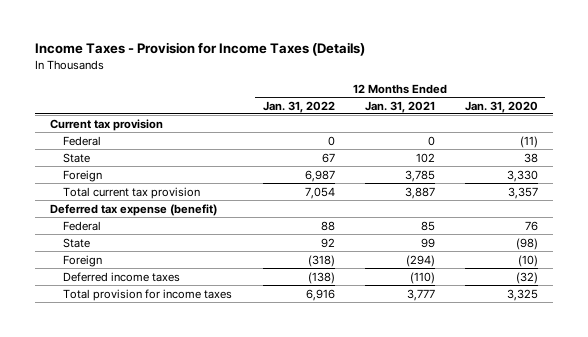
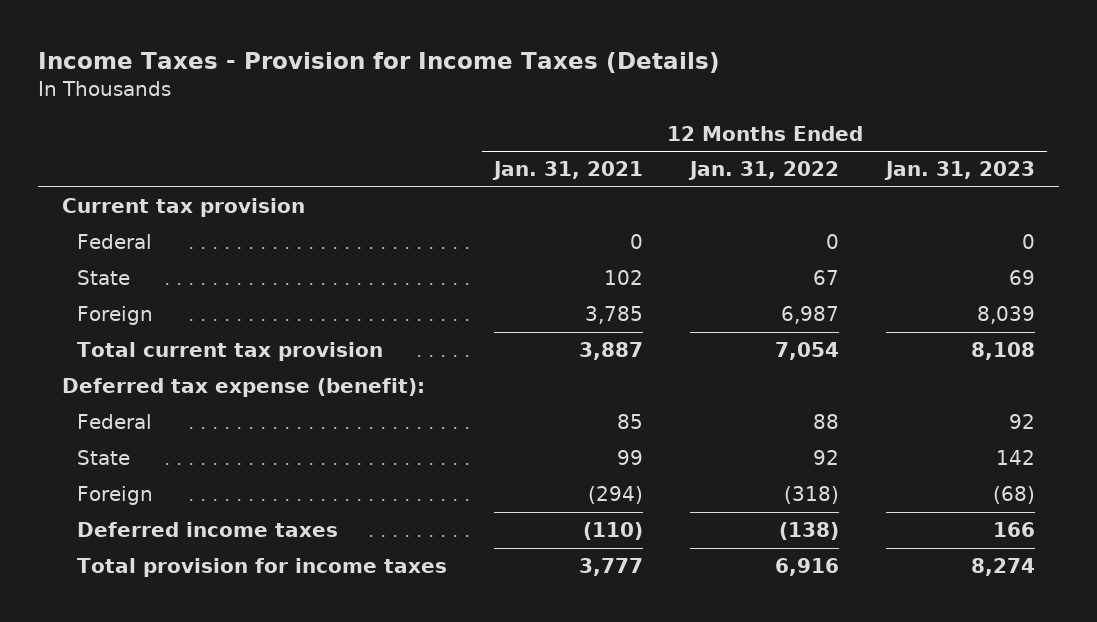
- | 12 Months Ended Jan. 31, 2022 | 12 Months Ended Jan. 31, 2021 | 12 Months Ended Jan. 31, 2020
+ | 12 Months Ended Jan. 31, 2021 | 12 Months Ended Jan. 31, 2022 | 12 Months Ended Jan. 31, 2023
- Deferred tax expense (benefit)
+ Deferred tax expense (benefit):

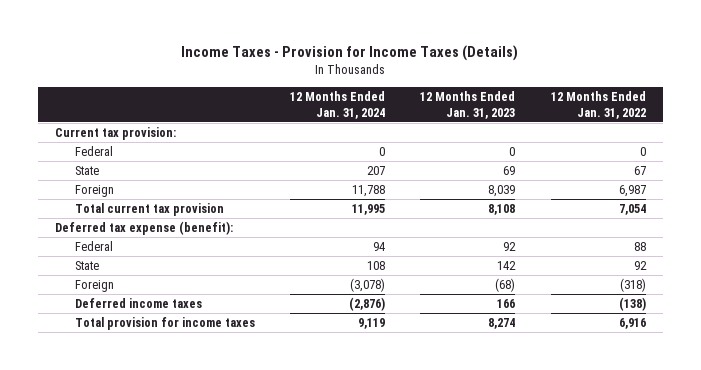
- | 12 Months Ended Jan. 31, 2021 | 12 Months Ended Jan. 31, 2022 | 12 Months Ended Jan. 31, 2023
+ | 12 Months Ended Jan. 31, 2024 | 12 Months Ended Jan. 31, 2023 | 12 Months Ended Jan. 31, 2022
- Current tax provision
+ Current tax provision:

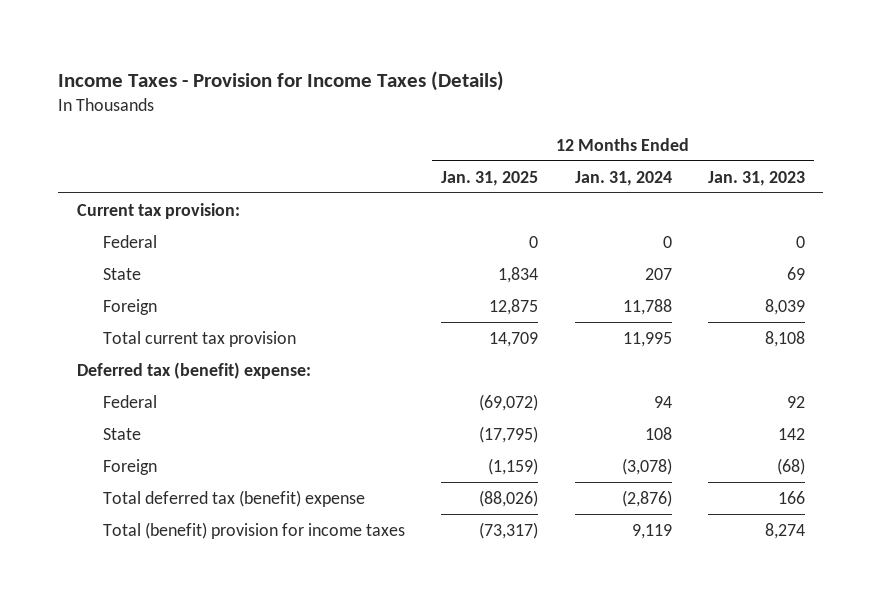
- | 12 Months Ended Jan. 31, 2024 | 12 Months Ended Jan. 31, 2023 | 12 Months Ended Jan. 31, 2022
+ | 12 Months Ended Jan. 31, 2025 | 12 Months Ended Jan. 31, 2024 | 12 Months Ended Jan. 31, 2023
- Deferred tax expense (benefit):
+ Deferred tax (benefit) expense:
- Deferred income taxes | (2,876) | 166 | (138)
- Total provision for income taxes | 9,119 | 8,274 | 6,916
+ Total deferred tax (benefit) expense | (88,026) | (2,876) | 166
+ Total (benefit) provision for income taxes | (73,317) | 9,119 | 8,274

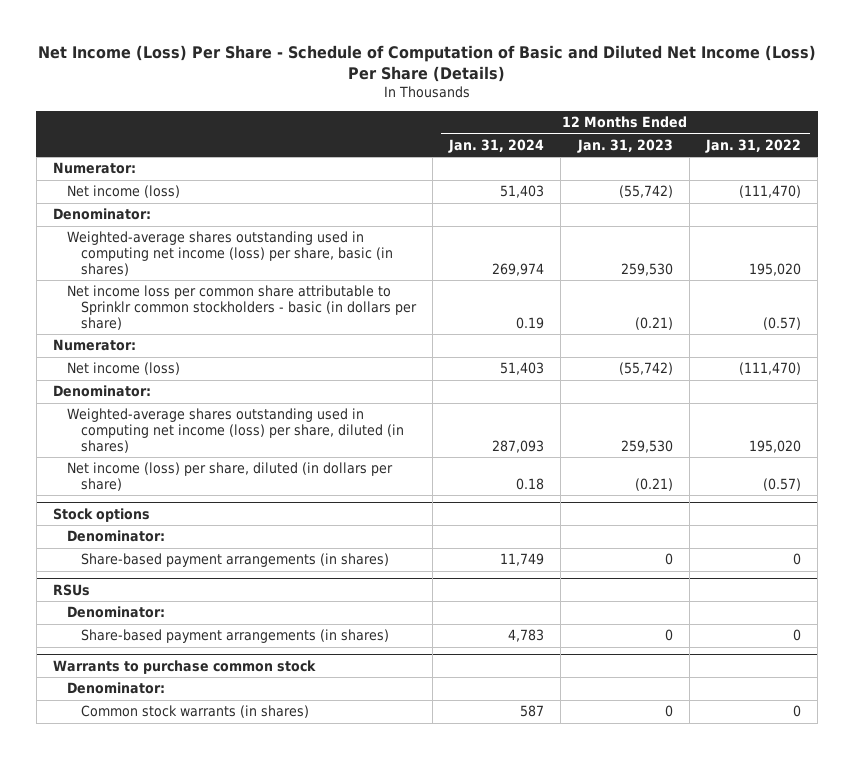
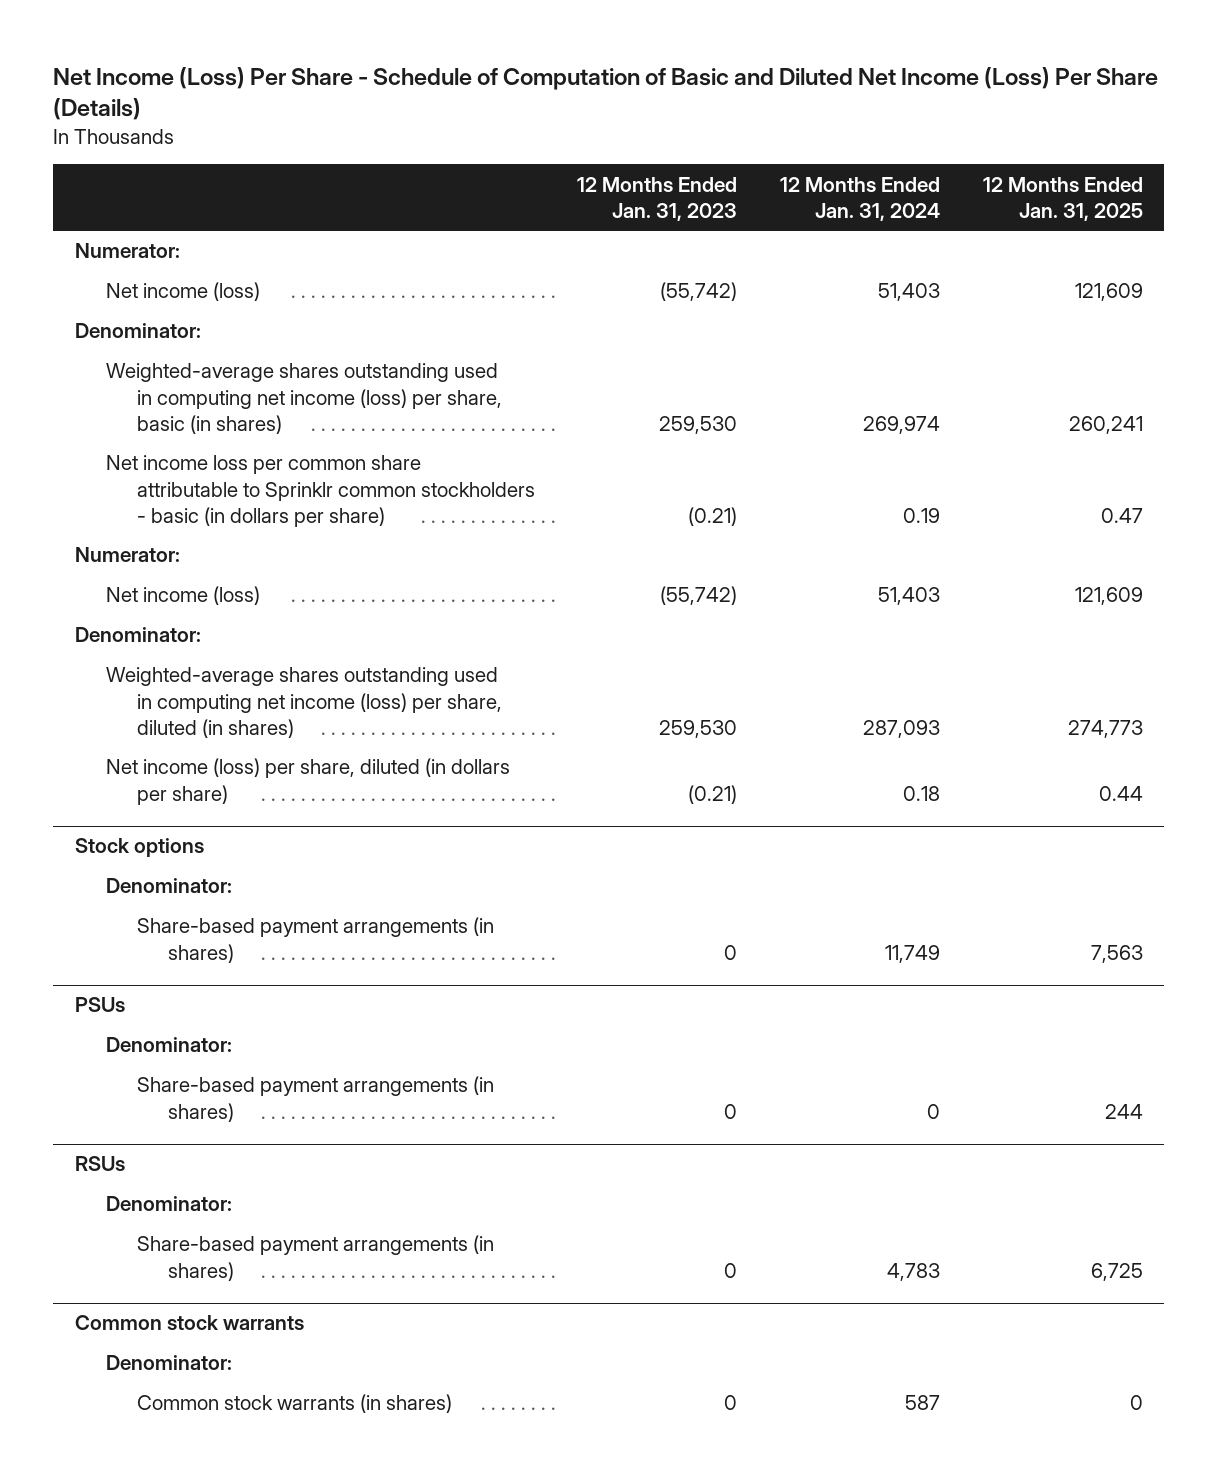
- | 12 Months Ended Jan. 31, 2024 | 12 Months Ended Jan. 31, 2023 | 12 Months Ended Jan. 31, 2022
+ | 12 Months Ended Jan. 31, 2023 | 12 Months Ended Jan. 31, 2024 | 12 Months Ended Jan. 31, 2025
+ PSUs
+ Denominator:
+ Share-based payment arrangements (in shares) | 0 | 0 | 244
- Warrants to purchase common stock
+ Common stock warrants

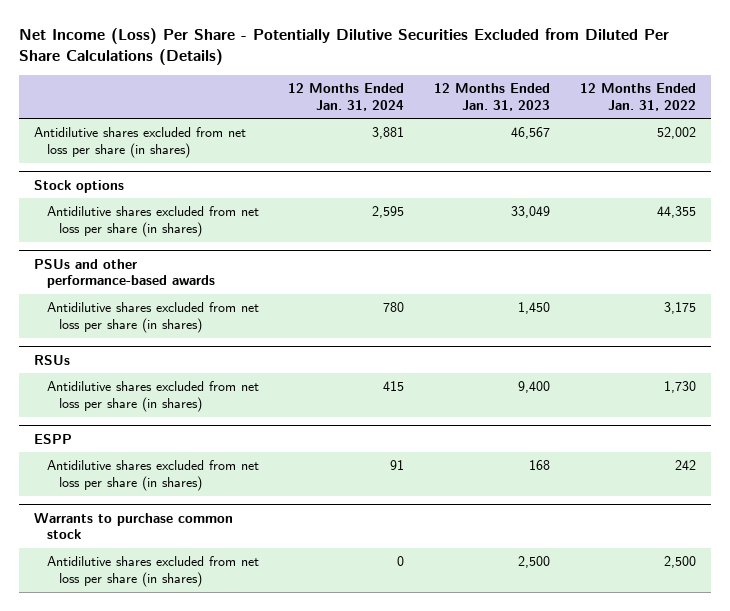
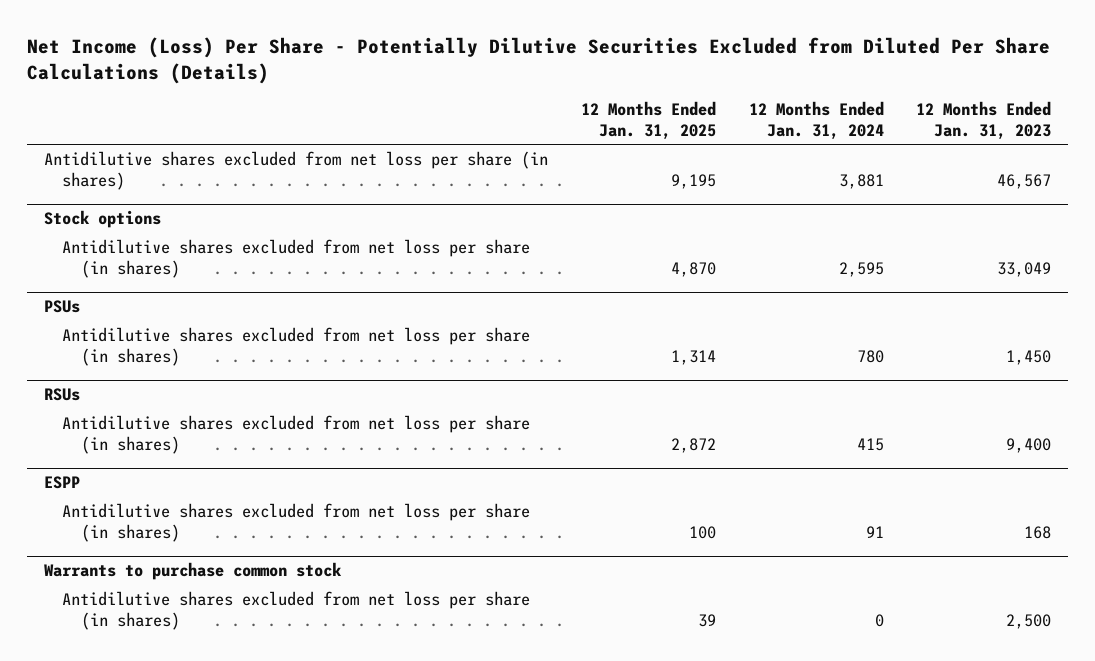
- | 12 Months Ended Jan. 31, 2024 | 12 Months Ended Jan. 31, 2023 | 12 Months Ended Jan. 31, 2022
+ | 12 Months Ended Jan. 31, 2025 | 12 Months Ended Jan. 31, 2024 | 12 Months Ended Jan. 31, 2023
- PSUs and other performance-based awards
+ PSUs

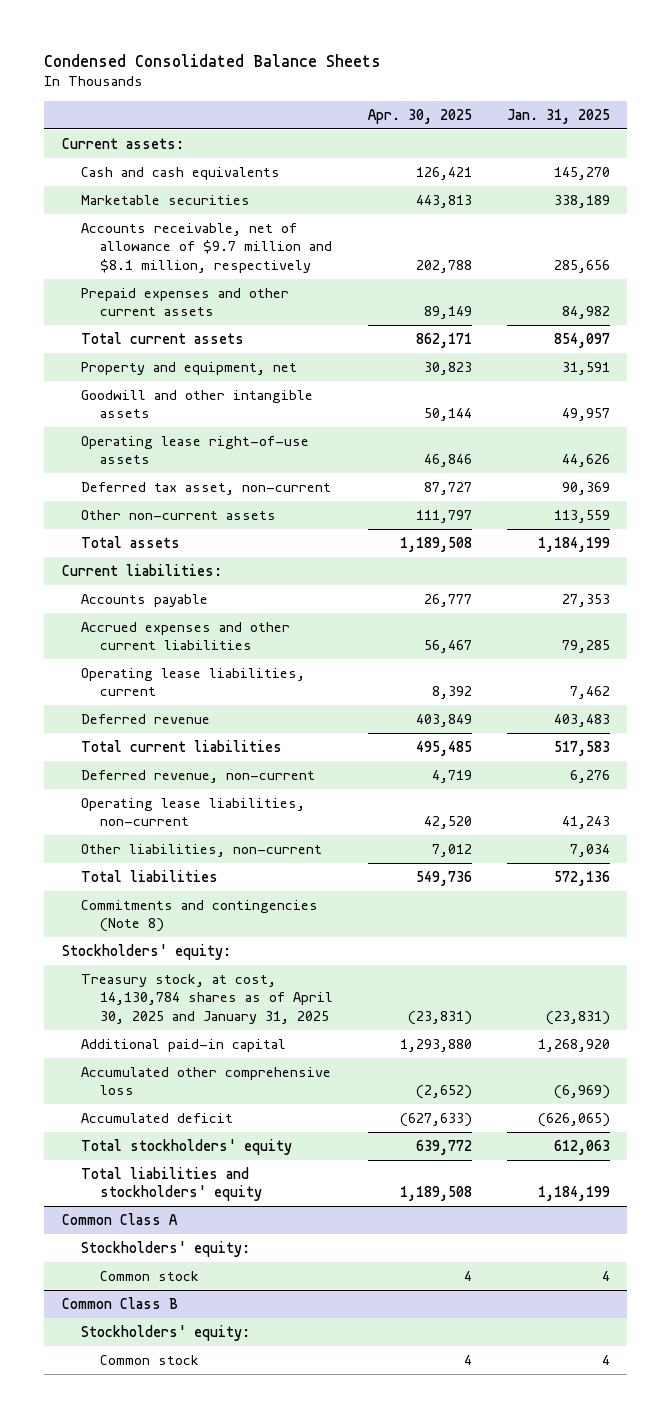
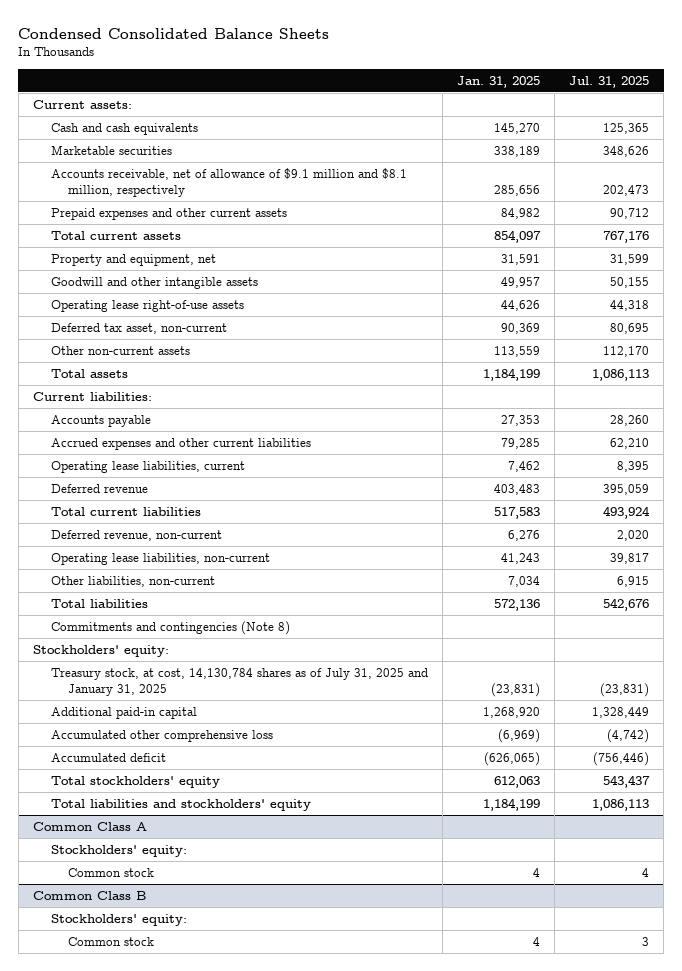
- | Apr. 30, 2025 | Jan. 31, 2025
+ | Jan. 31, 2025 | Jul. 31, 2025
- Accounts receivable, net of allowance of $9.7 million and $8.1 million, respectively | 202,788 | 285,656
+ Accounts receivable, net of allowance of $9.1 million and $8.1 million, respectively | 285,656 | 202,473
- Treasury stock, at cost, 14,130,784 shares as of April 30, 2025 and January 31, 2025 | (23,831) | (23,831)
+ Treasury stock, at cost, 14,130,784 shares as of July 31, 2025 and January 31, 2025 | (23,831) | (23,831)

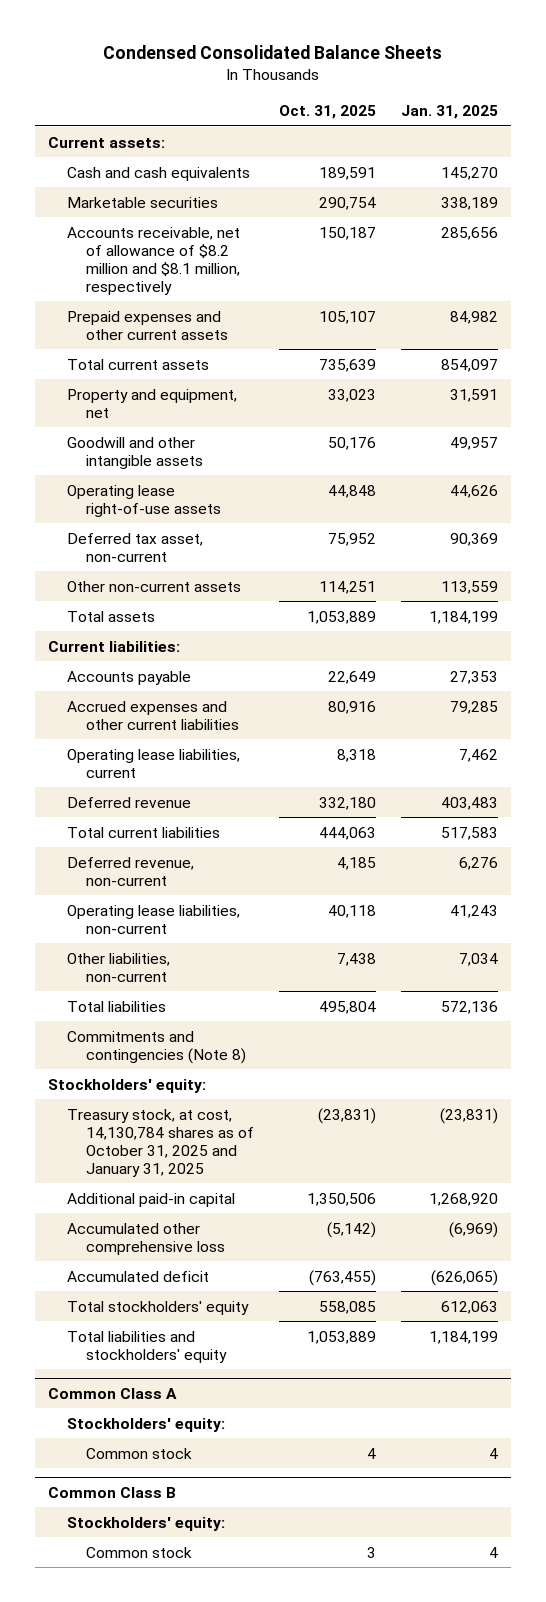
- | Jan. 31, 2025 | Jul. 31, 2025
+ | Oct. 31, 2025 | Jan. 31, 2025
- Accounts receivable, net of allowance of $9.1 million and $8.1 million, respectively | 285,656 | 202,473
+ Accounts receivable, net of allowance of $8.2 million and $8.1 million, respectively | 150,187 | 285,656
- Treasury stock, at cost, 14,130,784 shares as of July 31, 2025 and January 31, 2025 | (23,831) | (23,831)
+ Treasury stock, at cost, 14,130,784 shares as of October 31, 2025 and January 31, 2025 | (23,831) | (23,831)

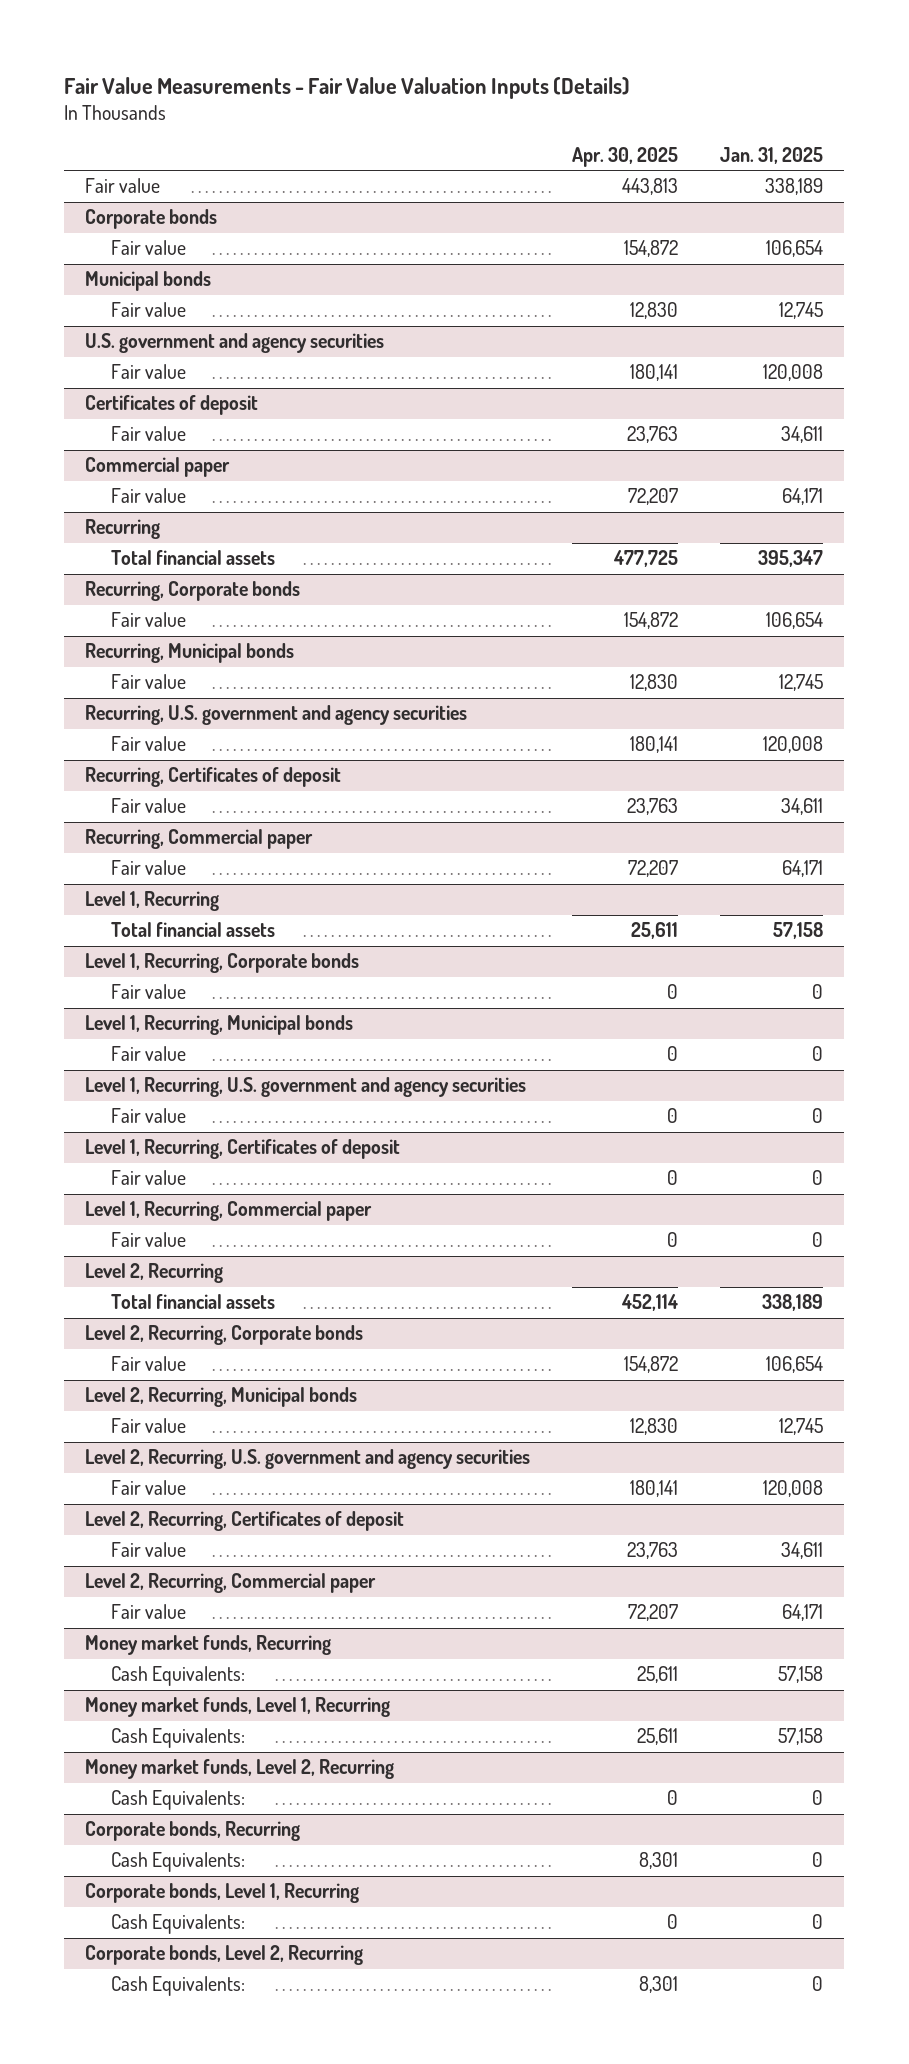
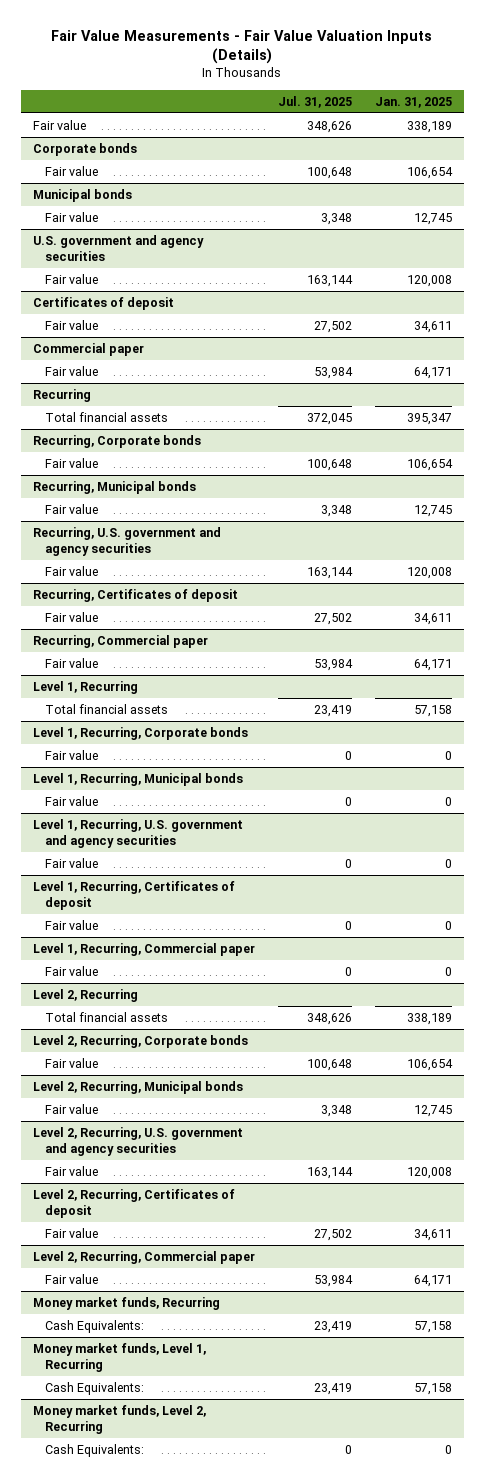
- | Apr. 30, 2025 | Jan. 31, 2025
+ | Jul. 31, 2025 | Jan. 31, 2025
- Corporate bonds, Recurring
- Cash Equivalents: | 8,301 | 0
- Corporate bonds, Level 1, Recurring
- Cash Equivalents: | 0 | 0
- Corporate bonds, Level 2, Recurring
- Cash Equivalents: | 8,301 | 0

